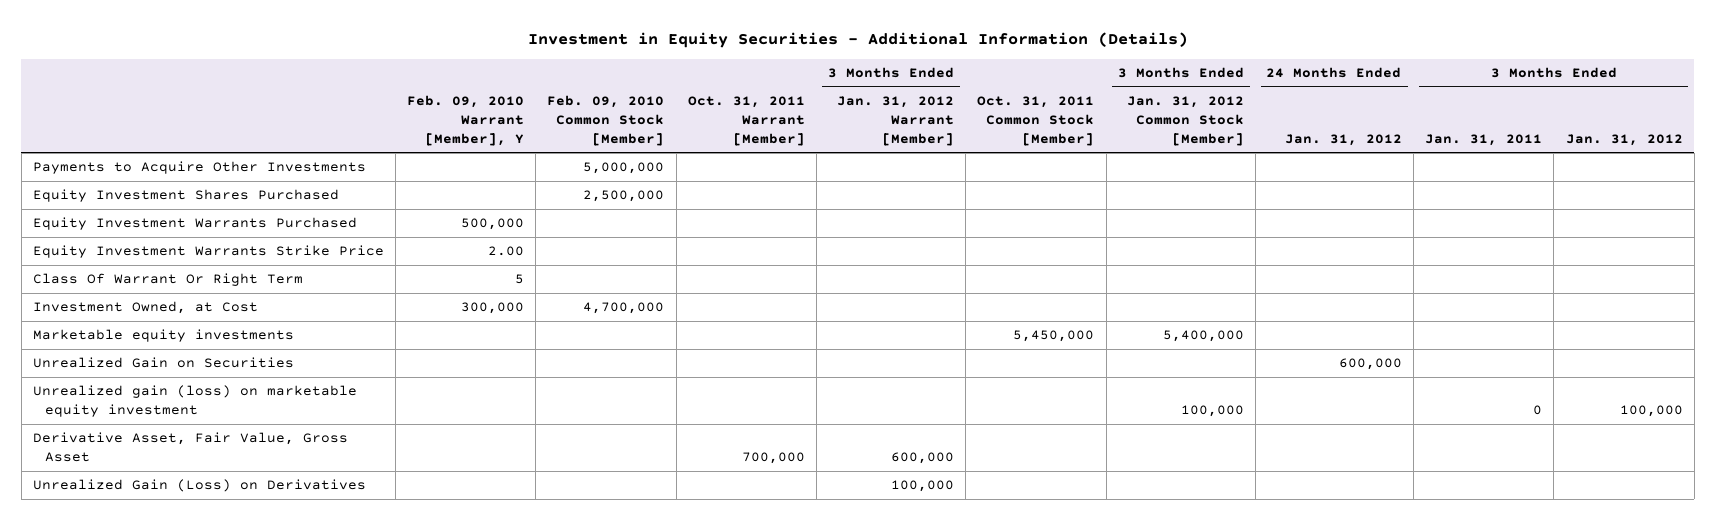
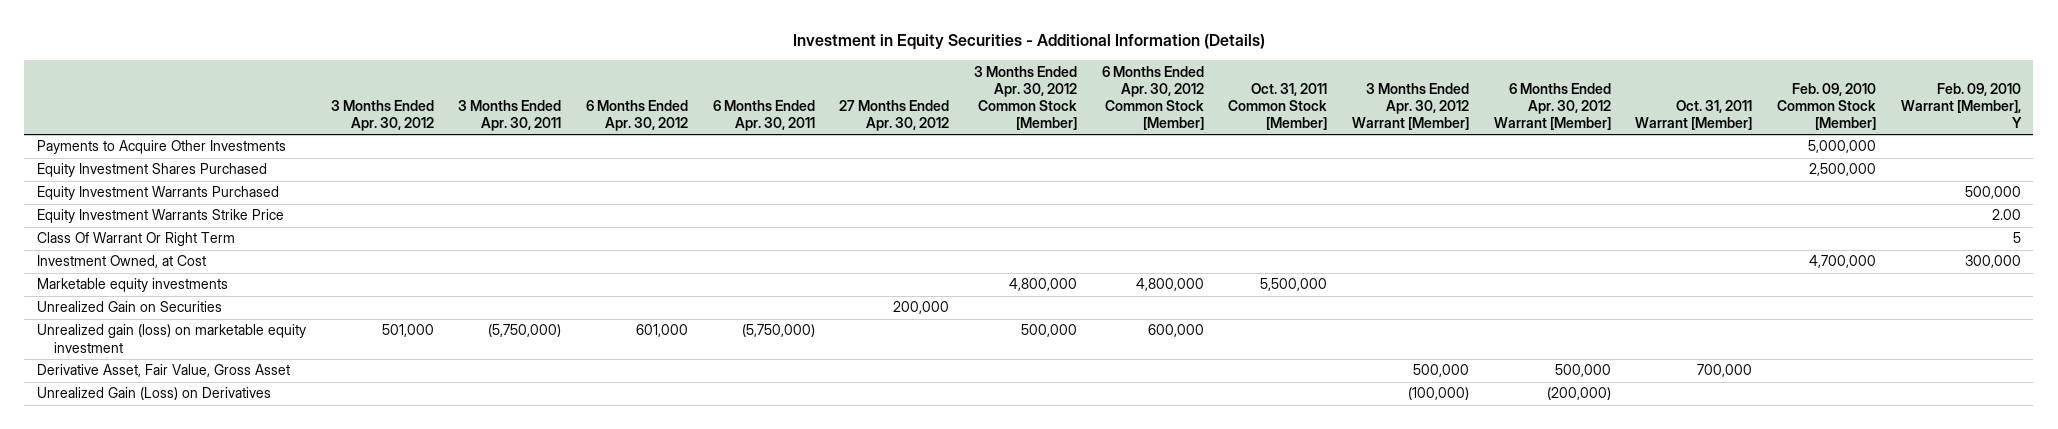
- | Feb. 09, 2010 Warrant [Member], Y | Feb. 09, 2010 Common Stock [Member] | Oct. 31, 2011 Warrant [Member] | 3 Months Ended Jan. 31, 2012 Warrant [Member] | Oct. 31, 2011 Common Stock [Member] | 3 Months Ended Jan. 31, 2012 Common Stock [Member] | 24 Months Ended Jan. 31, 2012 | 3 Months Ended Jan. 31, 2011 | 3 Months Ended Jan. 31, 2012
+ | 3 Months Ended Apr. 30, 2012 | 3 Months Ended Apr. 30, 2011 | 6 Months Ended Apr. 30, 2012 | 6 Months Ended Apr. 30, 2011 | 27 Months Ended Apr. 30, 2012 | 3 Months Ended Apr. 30, 2012 Common Stock [Member] | 6 Months Ended Apr. 30, 2012 Common Stock [Member] | Oct. 31, 2011 Common Stock [Member] | 3 Months Ended Apr. 30, 2012 Warrant [Member] | 6 Months Ended Apr. 30, 2012 Warrant [Member] | Oct. 31, 2011 Warrant [Member] | Feb. 09, 2010 Common Stock [Member] | Feb. 09, 2010 Warrant [Member], Y
- Marketable equity investments | | | | | 5,450,000 | 5,400,000 | | |
+ Marketable equity investments | | | | | | 4,800,000 | 4,800,000 | 5,500,000 | | | | |

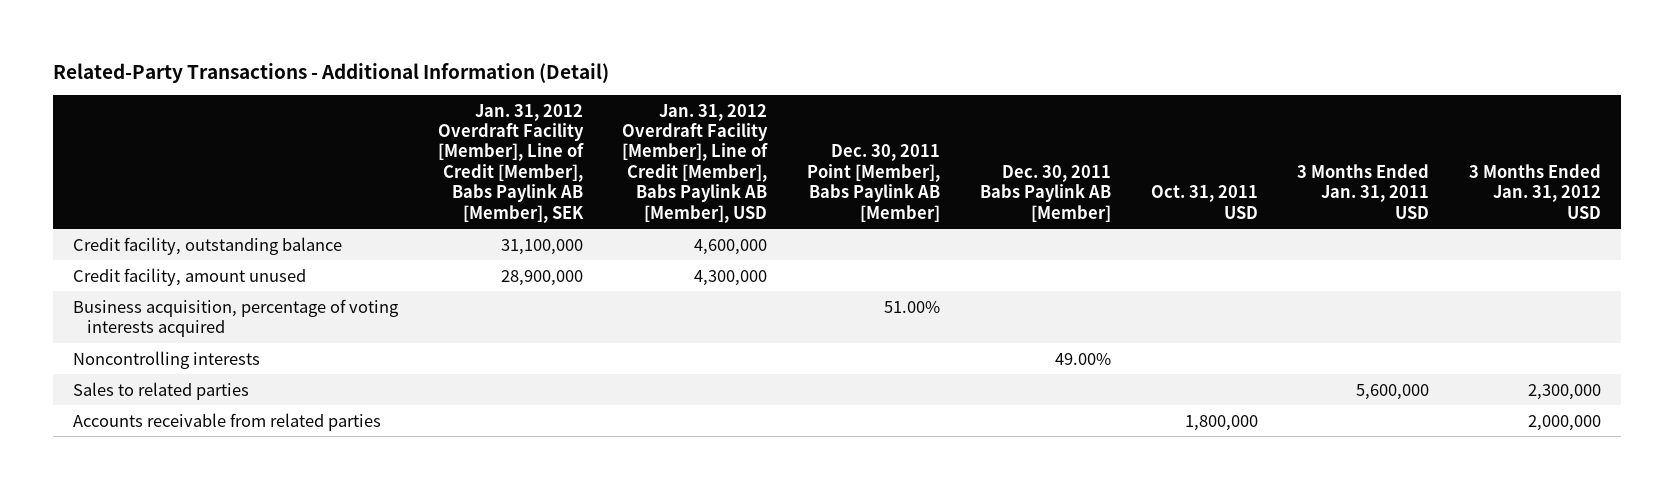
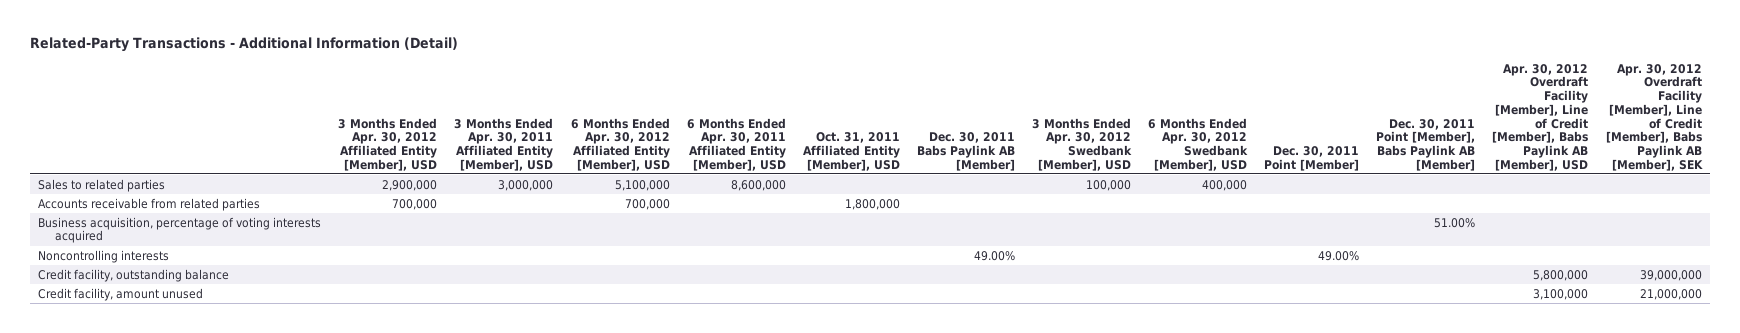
- | Jan. 31, 2012 Overdraft Facility [Member], Line of Credit [Member], Babs Paylink AB [Member], SEK | Jan. 31, 2012 Overdraft Facility [Member], Line of Credit [Member], Babs Paylink AB [Member], USD | Dec. 30, 2011 Point [Member], Babs Paylink AB [Member] | Dec. 30, 2011 Babs Paylink AB [Member] | Oct. 31, 2011 USD | 3 Months Ended Jan. 31, 2011 USD | 3 Months Ended Jan. 31, 2012 USD
+ | 3 Months Ended Apr. 30, 2012 Affiliated Entity [Member], USD | 3 Months Ended Apr. 30, 2011 Affiliated Entity [Member], USD | 6 Months Ended Apr. 30, 2012 Affiliated Entity [Member], USD | 6 Months Ended Apr. 30, 2011 Affiliated Entity [Member], USD | Oct. 31, 2011 Affiliated Entity [Member], USD | Dec. 30, 2011 Babs Paylink AB [Member] | 3 Months Ended Apr. 30, 2012 Swedbank [Member], USD | 6 Months Ended Apr. 30, 2012 Swedbank [Member], USD | Dec. 30, 2011 Point [Member] | Dec. 30, 2011 Point [Member], Babs Paylink AB [Member] | Apr. 30, 2012 Overdraft Facility [Member], Line of Credit [Member], Babs Paylink AB [Member], USD | Apr. 30, 2012 Overdraft Facility [Member], Line of Credit [Member], Babs Paylink AB [Member], SEK
moved down: Business acquisition, percentage of voting interests acquired | | | | | | | | | | 51.00% | |
moved down: Noncontrolling interests | | | | | | 49.00% | | | 49.00% | | |
moved down: Credit facility, outstanding balance | | | | | | | | | | | 5,800,000 | 39,000,000
moved down: Credit facility, amount unused | | | | | | | | | | | 3,100,000 | 21,000,000

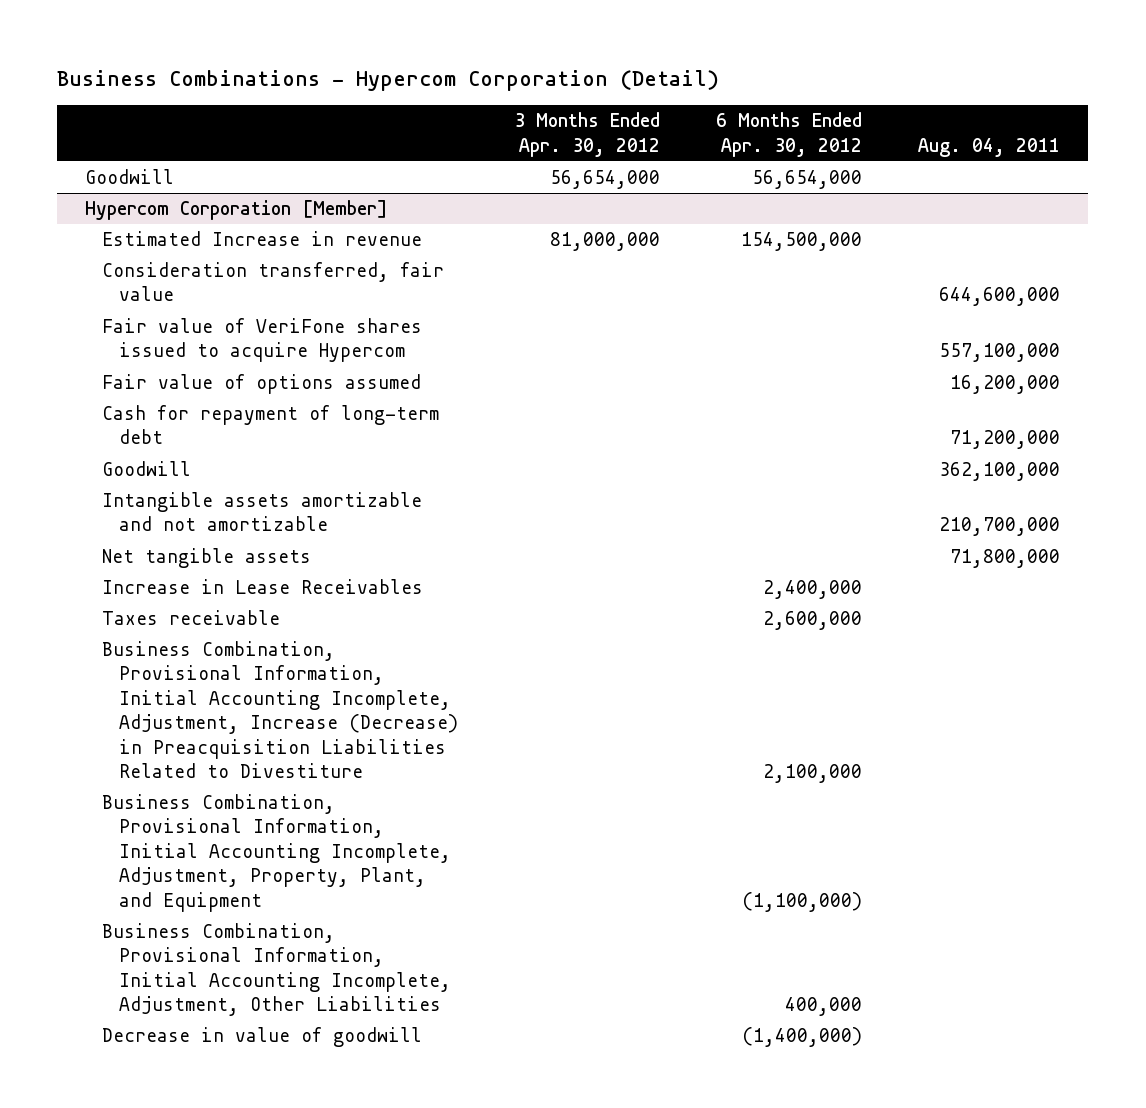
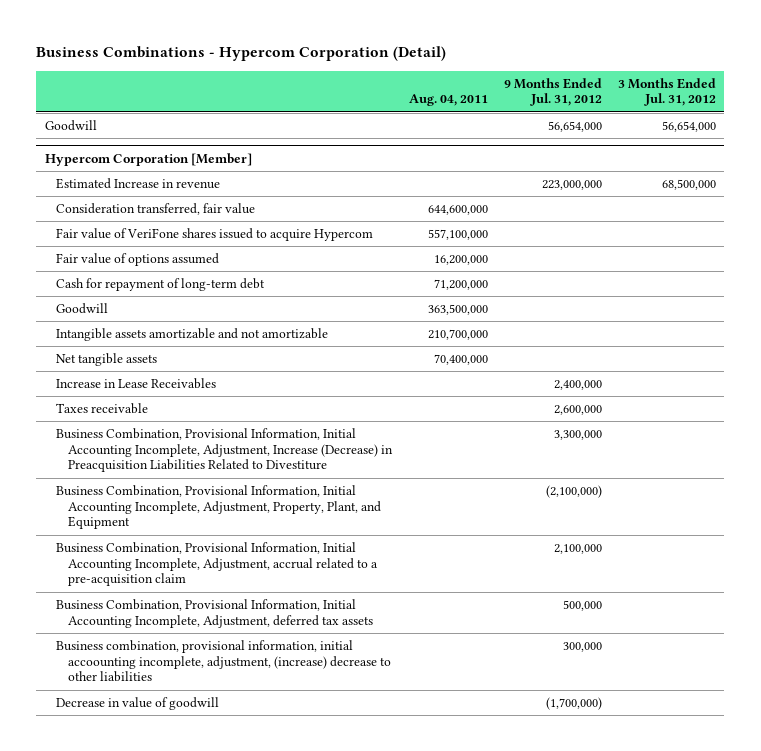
- | 3 Months Ended Apr. 30, 2012 | 6 Months Ended Apr. 30, 2012 | Aug. 04, 2011
+ | Aug. 04, 2011 | 9 Months Ended Jul. 31, 2012 | 3 Months Ended Jul. 31, 2012
@ Hypercom Corporation [Member]
- Goodwill | | | 362,100,000
+ Goodwill | 363,500,000 | |
- Net tangible assets | | | 71,800,000
+ Net tangible assets | 70,400,000 | |
- Business Combination, Provisional Information, Initial Accounting Incomplete, Adjustment, Other Liabilities | | 400,000 |
+ Business Combination, Provisional Information, Initial Accounting Incomplete, Adjustment, accrual related to a pre-acquisition claim | | 2,100,000 |
+ Business Combination, Provisional Information, Initial Accounting Incomplete, Adjustment, deferred tax assets | | 500,000 |
+ Business combination, provisional information, initial accoounting incomplete, adjustment, (increase) decrease to other liabilities | | 300,000 |

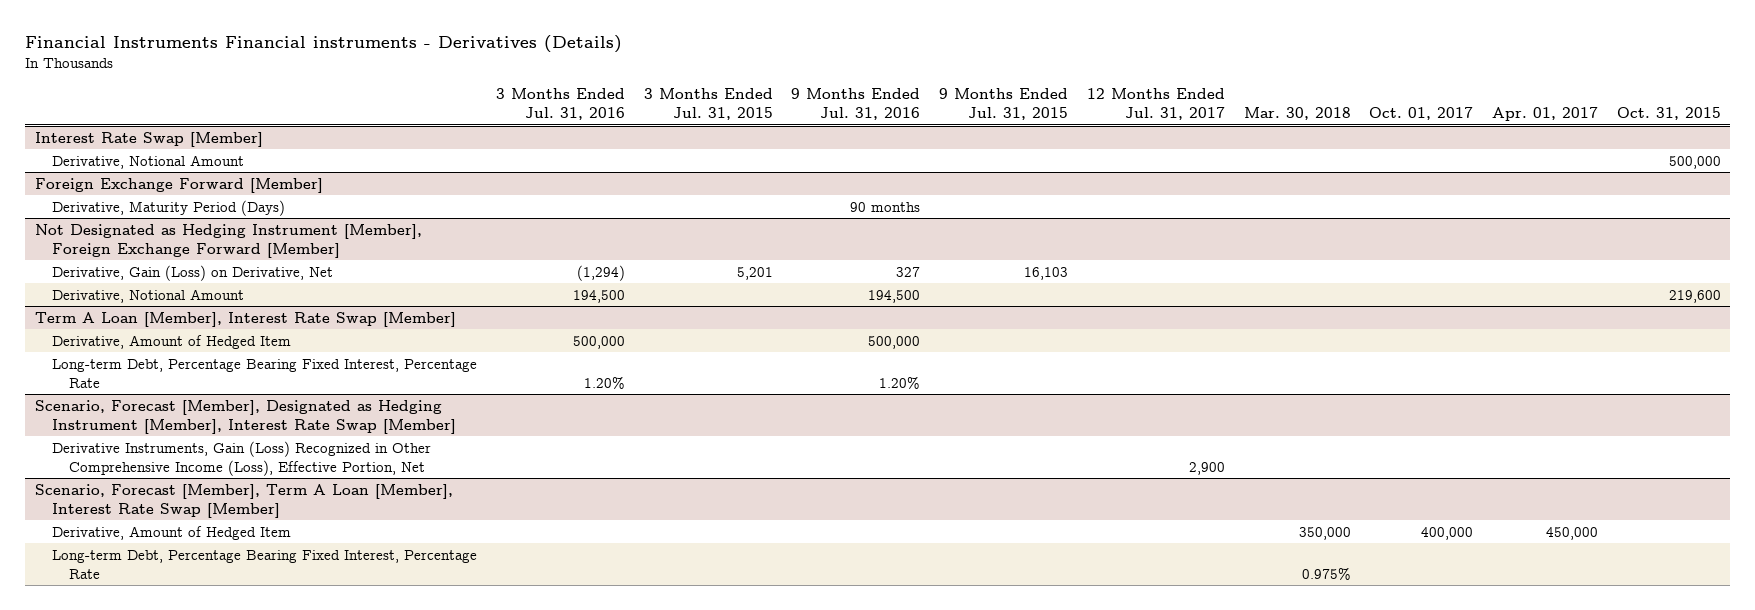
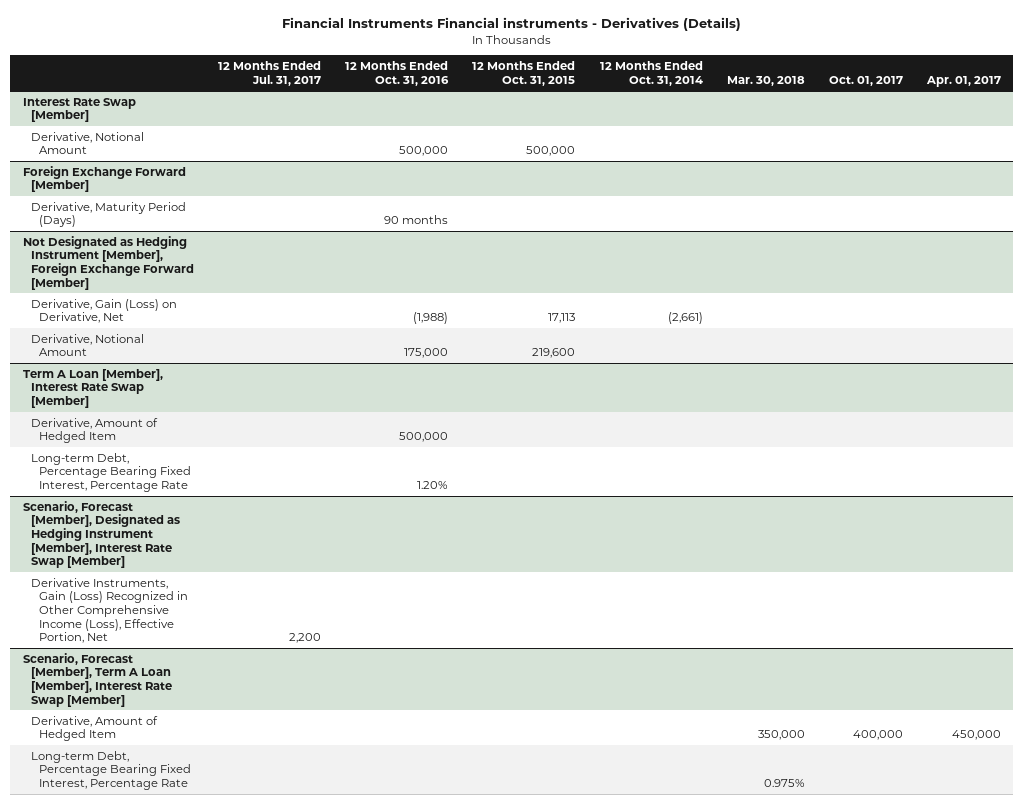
- | 3 Months Ended Jul. 31, 2016 | 3 Months Ended Jul. 31, 2015 | 9 Months Ended Jul. 31, 2016 | 9 Months Ended Jul. 31, 2015 | 12 Months Ended Jul. 31, 2017 | Mar. 30, 2018 | Oct. 01, 2017 | Apr. 01, 2017 | Oct. 31, 2015
+ | 12 Months Ended Jul. 31, 2017 | 12 Months Ended Oct. 31, 2016 | 12 Months Ended Oct. 31, 2015 | 12 Months Ended Oct. 31, 2014 | Mar. 30, 2018 | Oct. 01, 2017 | Apr. 01, 2017
@ Scenario, Forecast [Member], Designated as Hedging Instrument [Member], Interest Rate Swap [Member]
- Derivative Instruments, Gain (Loss) Recognized in Other Comprehensive Income (Loss), Effective Portion, Net | | | | | 2,900 | | | |
+ Derivative Instruments, Gain (Loss) Recognized in Other Comprehensive Income (Loss), Effective Portion, Net | 2,200 | | | | | |

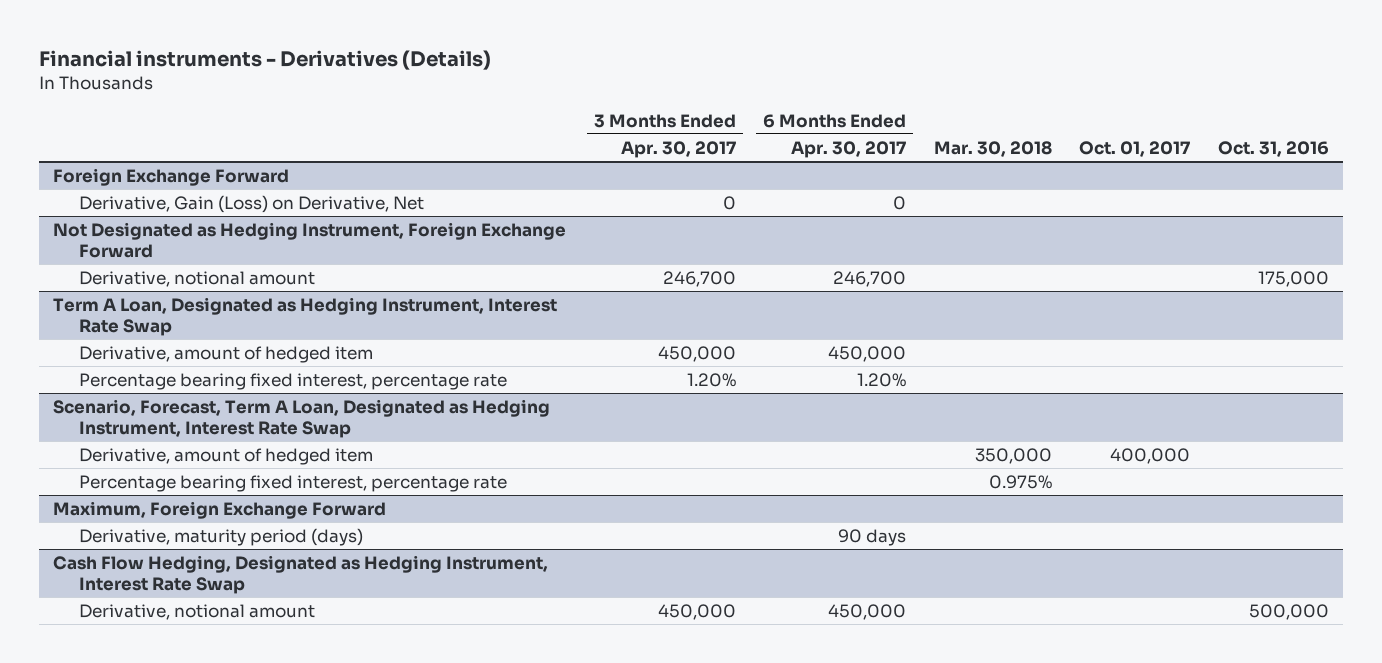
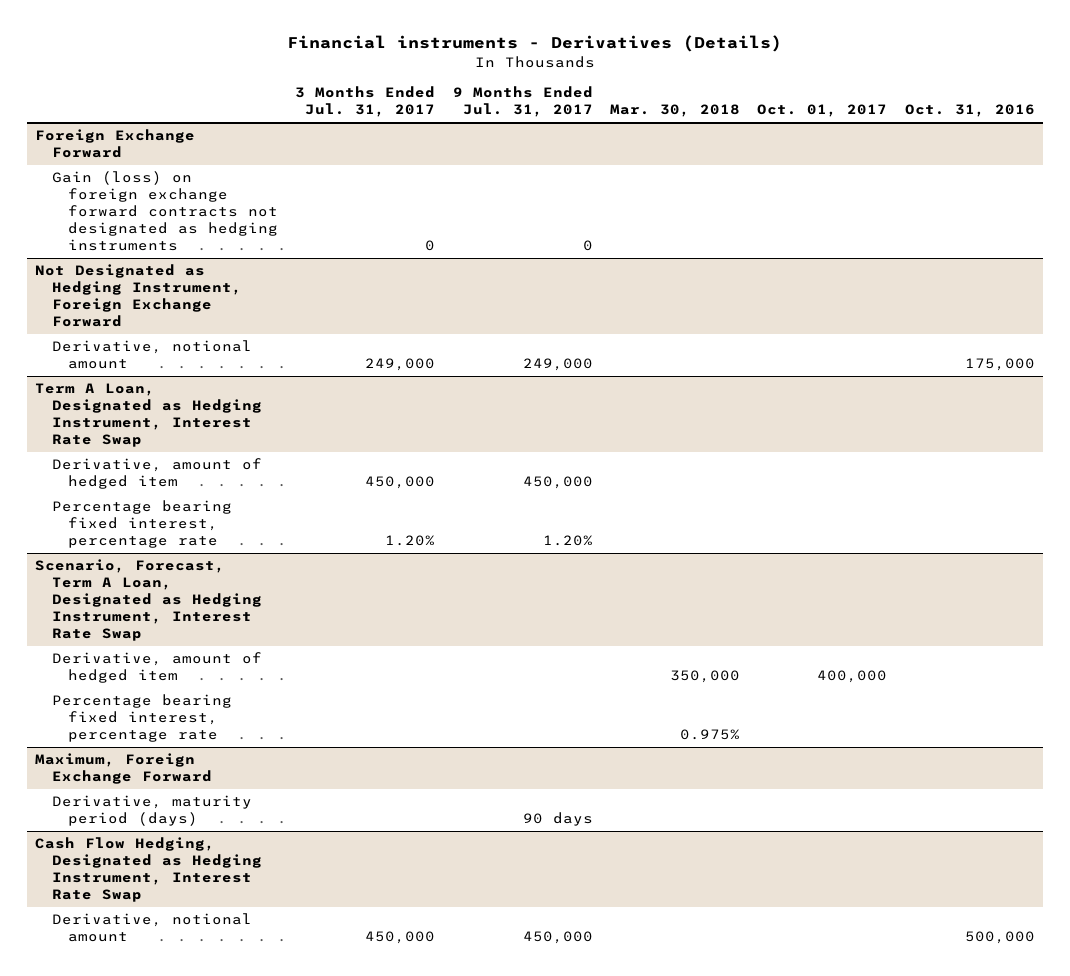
- | 3 Months Ended Apr. 30, 2017 | 6 Months Ended Apr. 30, 2017 | Mar. 30, 2018 | Oct. 01, 2017 | Oct. 31, 2016
+ | 3 Months Ended Jul. 31, 2017 | 9 Months Ended Jul. 31, 2017 | Mar. 30, 2018 | Oct. 01, 2017 | Oct. 31, 2016
@ Foreign Exchange Forward
- Derivative, Gain (Loss) on Derivative, Net | 0 | 0 | | |
+ Gain (loss) on foreign exchange forward contracts not designated as hedging instruments | 0 | 0 | | |

